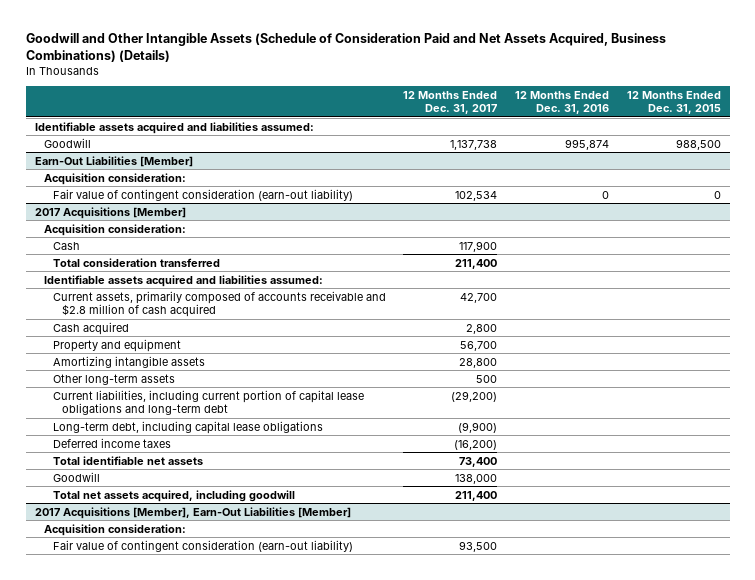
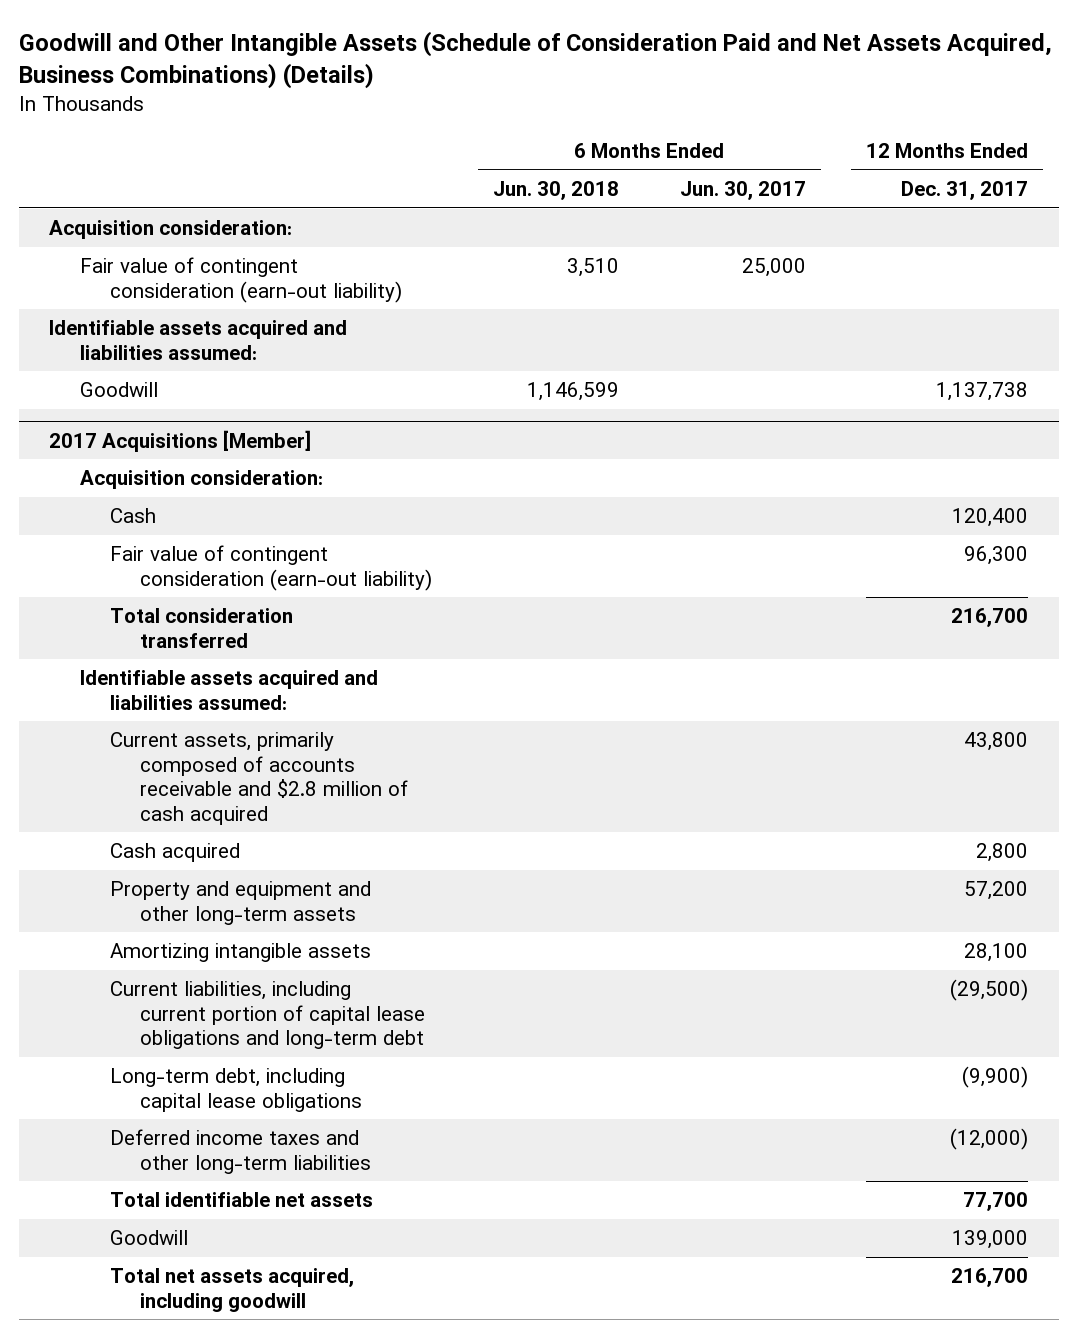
- | 12 Months Ended Dec. 31, 2017 | 12 Months Ended Dec. 31, 2016 | 12 Months Ended Dec. 31, 2015
+ | 6 Months Ended Jun. 30, 2018 | 6 Months Ended Jun. 30, 2017 | 12 Months Ended Dec. 31, 2017
+ Acquisition consideration:
+ Fair value of contingent consideration (earn-out liability) | 3,510 | 25,000 |
- Earn-Out Liabilities [Member]
- Acquisition consideration:
- Fair value of contingent consideration (earn-out liability) | 102,534 | 0 | 0
@ 2017 Acquisitions [Member]
- Cash | 117,900 | |
- Total consideration transferred | 211,400 | |
+ Cash | | | 120,400
+ Fair value of contingent consideration (earn-out liability) | | | 96,300
+ Total consideration transferred | | | 216,700
- Current assets, primarily composed of accounts receivable and $2.8 million of cash acquired | 42,700 | |
+ Current assets, primarily composed of accounts receivable and $2.8 million of cash acquired | | | 43,800
- Property and equipment | 56,700 | |
- Amortizing intangible assets | 28,800 | |
- Other long-term assets | 500 | |
- Current liabilities, including current portion of capital lease obligations and long-term debt | (29,200) | |
+ Property and equipment and other long-term assets | | | 57,200
+ Amortizing intangible assets | | | 28,100
+ Current liabilities, including current portion of capital lease obligations and long-term debt | | | (29,500)
- Deferred income taxes | (16,200) | |
- Total identifiable net assets | 73,400 | |
- Goodwill | 138,000 | |
- Total net assets acquired, including goodwill | 211,400 | |
- 2017 Acquisitions [Member], Earn-Out Liabilities [Member]
- Acquisition consideration:
- Fair value of contingent consideration (earn-out liability) | 93,500 | |
@ 2017 Acquisitions [Member]
+ Deferred income taxes and other long-term liabilities | | | (12,000)
+ Total identifiable net assets | | | 77,700
+ Goodwill | | | 139,000
+ Total net assets acquired, including goodwill | | | 216,700

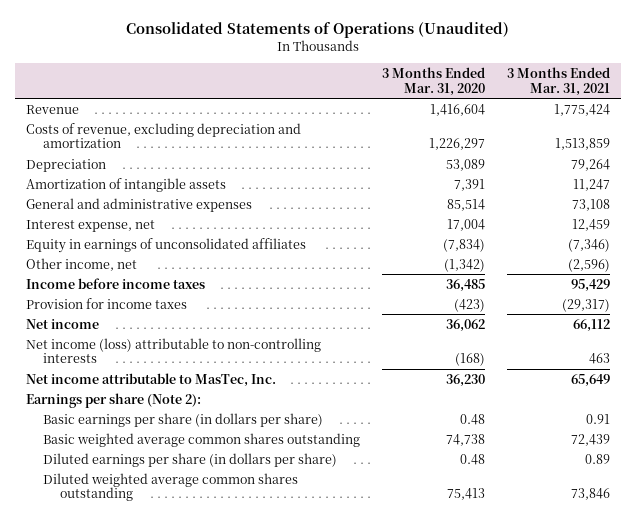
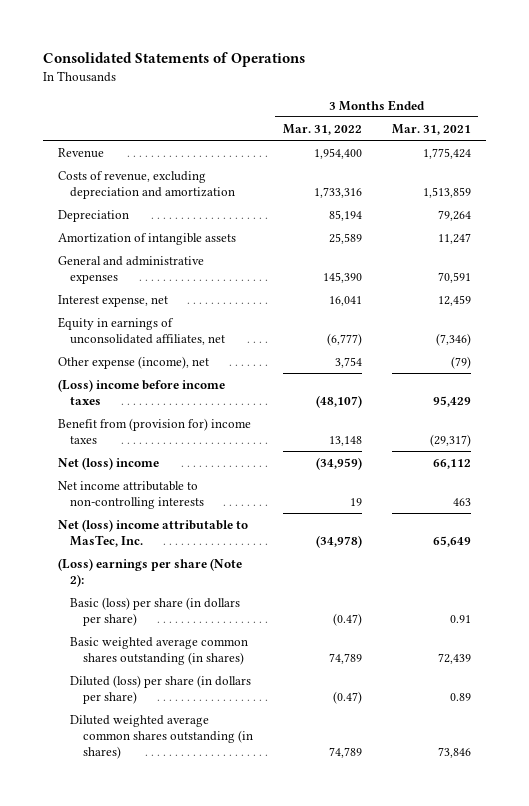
- Consolidated Statements of Operations (Unaudited)
+ Consolidated Statements of Operations
- | 3 Months Ended Mar. 31, 2020 | 3 Months Ended Mar. 31, 2021
+ | 3 Months Ended Mar. 31, 2022 | 3 Months Ended Mar. 31, 2021
- General and administrative expenses | 85,514 | 73,108
+ General and administrative expenses | 145,390 | 70,591
- Equity in earnings of unconsolidated affiliates | (7,834) | (7,346)
- Other income, net | (1,342) | (2,596)
- Income before income taxes | 36,485 | 95,429
- Provision for income taxes | (423) | (29,317)
- Net income | 36,062 | 66,112
- Net income (loss) attributable to non-controlling interests | (168) | 463
- Net income attributable to MasTec, Inc. | 36,230 | 65,649
- Earnings per share (Note 2):
- Basic earnings per share (in dollars per share) | 0.48 | 0.91
- Basic weighted average common shares outstanding | 74,738 | 72,439
- Diluted earnings per share (in dollars per share) | 0.48 | 0.89
- Diluted weighted average common shares outstanding | 75,413 | 73,846
+ Equity in earnings of unconsolidated affiliates, net | (6,777) | (7,346)
+ Other expense (income), net | 3,754 | (79)
+ (Loss) income before income taxes | (48,107) | 95,429
+ Benefit from (provision for) income taxes | 13,148 | (29,317)
+ Net (loss) income | (34,959) | 66,112
+ Net income attributable to non-controlling interests | 19 | 463
+ Net (loss) income attributable to MasTec, Inc. | (34,978) | 65,649
+ (Loss) earnings per share (Note 2):
+ Basic (loss) per share (in dollars per share) | (0.47) | 0.91
+ Basic weighted average common shares outstanding (in shares) | 74,789 | 72,439
+ Diluted (loss) per share (in dollars per share) | (0.47) | 0.89
+ Diluted weighted average common shares outstanding (in shares) | 74,789 | 73,846

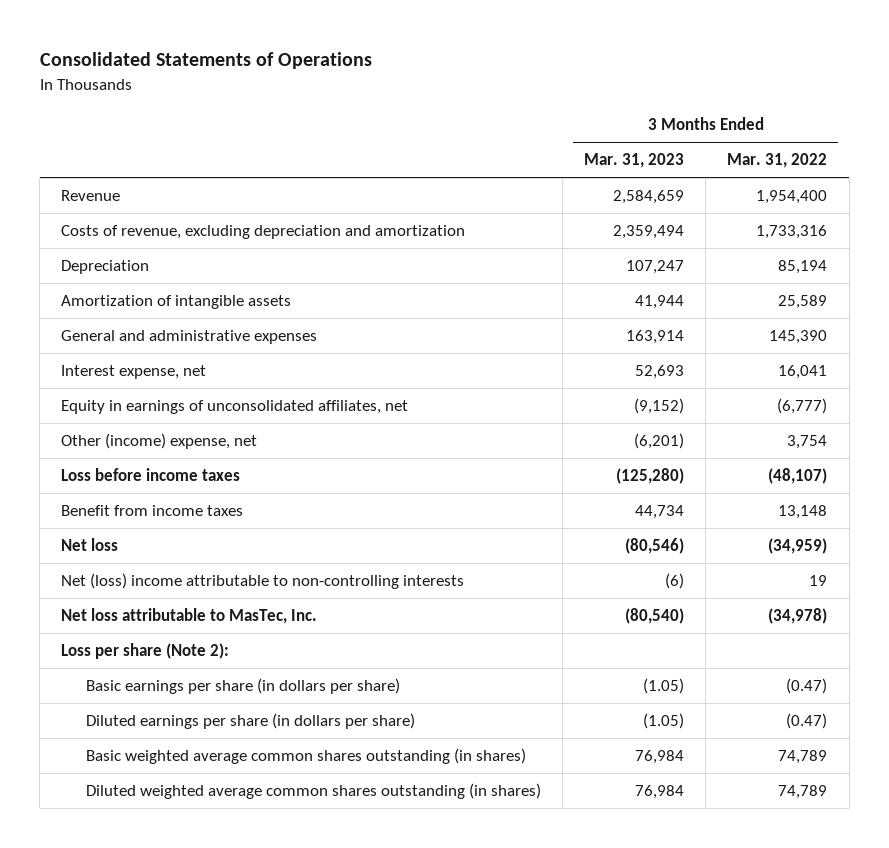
- | 3 Months Ended Mar. 31, 2022 | 3 Months Ended Mar. 31, 2021
+ | 3 Months Ended Mar. 31, 2023 | 3 Months Ended Mar. 31, 2022
- Other expense (income), net | 3,754 | (79)
- (Loss) income before income taxes | (48,107) | 95,429
- Benefit from (provision for) income taxes | 13,148 | (29,317)
- Net (loss) income | (34,959) | 66,112
- Net income attributable to non-controlling interests | 19 | 463
- Net (loss) income attributable to MasTec, Inc. | (34,978) | 65,649
- (Loss) earnings per share (Note 2):
- Basic (loss) per share (in dollars per share) | (0.47) | 0.91
+ Other (income) expense, net | (6,201) | 3,754
+ Loss before income taxes | (125,280) | (48,107)
+ Benefit from income taxes | 44,734 | 13,148
+ Net loss | (80,546) | (34,959)
+ Net (loss) income attributable to non-controlling interests | (6) | 19
+ Net loss attributable to MasTec, Inc. | (80,540) | (34,978)
+ Loss per share (Note 2):
+ Basic earnings per share (in dollars per share) | (1.05) | (0.47)
+ Diluted earnings per share (in dollars per share) | (1.05) | (0.47)
- Diluted (loss) per share (in dollars per share) | (0.47) | 0.89

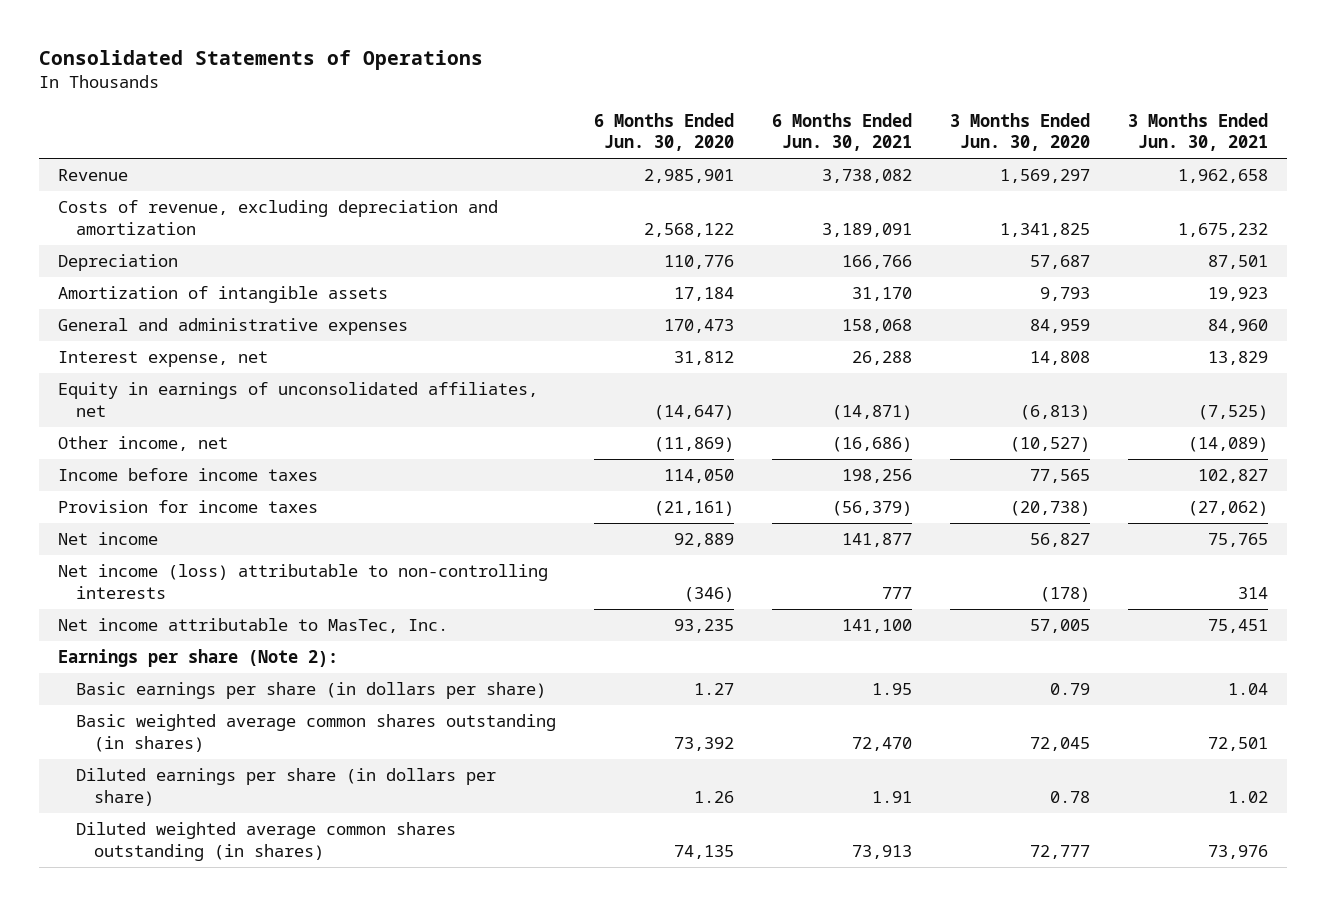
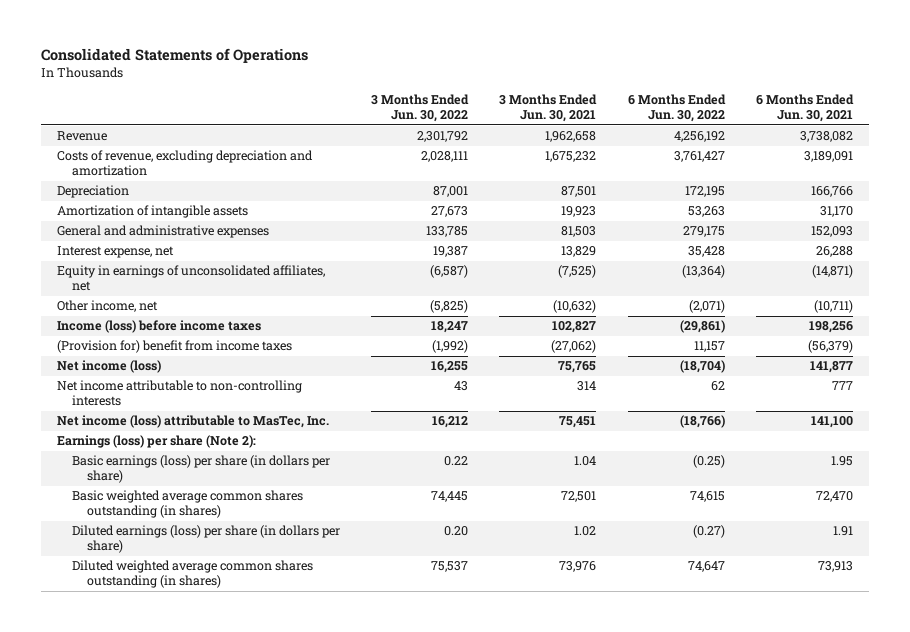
- | 6 Months Ended Jun. 30, 2020 | 6 Months Ended Jun. 30, 2021 | 3 Months Ended Jun. 30, 2020 | 3 Months Ended Jun. 30, 2021
+ | 3 Months Ended Jun. 30, 2022 | 3 Months Ended Jun. 30, 2021 | 6 Months Ended Jun. 30, 2022 | 6 Months Ended Jun. 30, 2021
- General and administrative expenses | 170,473 | 158,068 | 84,959 | 84,960
+ General and administrative expenses | 133,785 | 81,503 | 279,175 | 152,093
- Other income, net | (11,869) | (16,686) | (10,527) | (14,089)
- Income before income taxes | 114,050 | 198,256 | 77,565 | 102,827
- Provision for income taxes | (21,161) | (56,379) | (20,738) | (27,062)
- Net income | 92,889 | 141,877 | 56,827 | 75,765
- Net income (loss) attributable to non-controlling interests | (346) | 777 | (178) | 314
- Net income attributable to MasTec, Inc. | 93,235 | 141,100 | 57,005 | 75,451
- Earnings per share (Note 2):
- Basic earnings per share (in dollars per share) | 1.27 | 1.95 | 0.79 | 1.04
+ Other income, net | (5,825) | (10,632) | (2,071) | (10,711)
+ Income (loss) before income taxes | 18,247 | 102,827 | (29,861) | 198,256
+ (Provision for) benefit from income taxes | (1,992) | (27,062) | 11,157 | (56,379)
+ Net income (loss) | 16,255 | 75,765 | (18,704) | 141,877
+ Net income attributable to non-controlling interests | 43 | 314 | 62 | 777
+ Net income (loss) attributable to MasTec, Inc. | 16,212 | 75,451 | (18,766) | 141,100
+ Earnings (loss) per share (Note 2):
+ Basic earnings (loss) per share (in dollars per share) | 0.22 | 1.04 | (0.25) | 1.95
- Diluted earnings per share (in dollars per share) | 1.26 | 1.91 | 0.78 | 1.02
+ Diluted earnings (loss) per share (in dollars per share) | 0.20 | 1.02 | (0.27) | 1.91

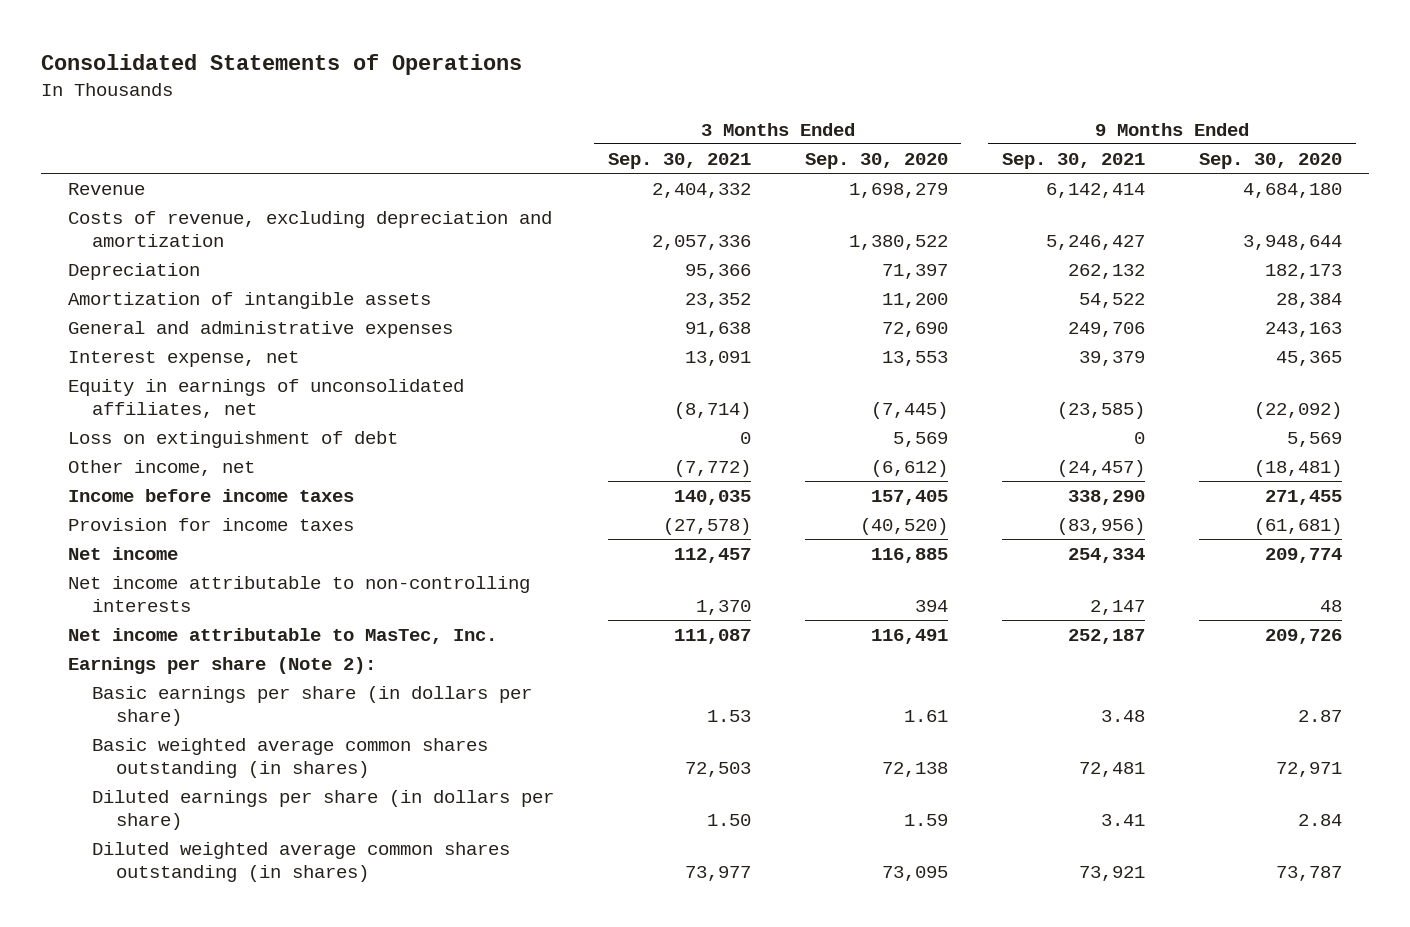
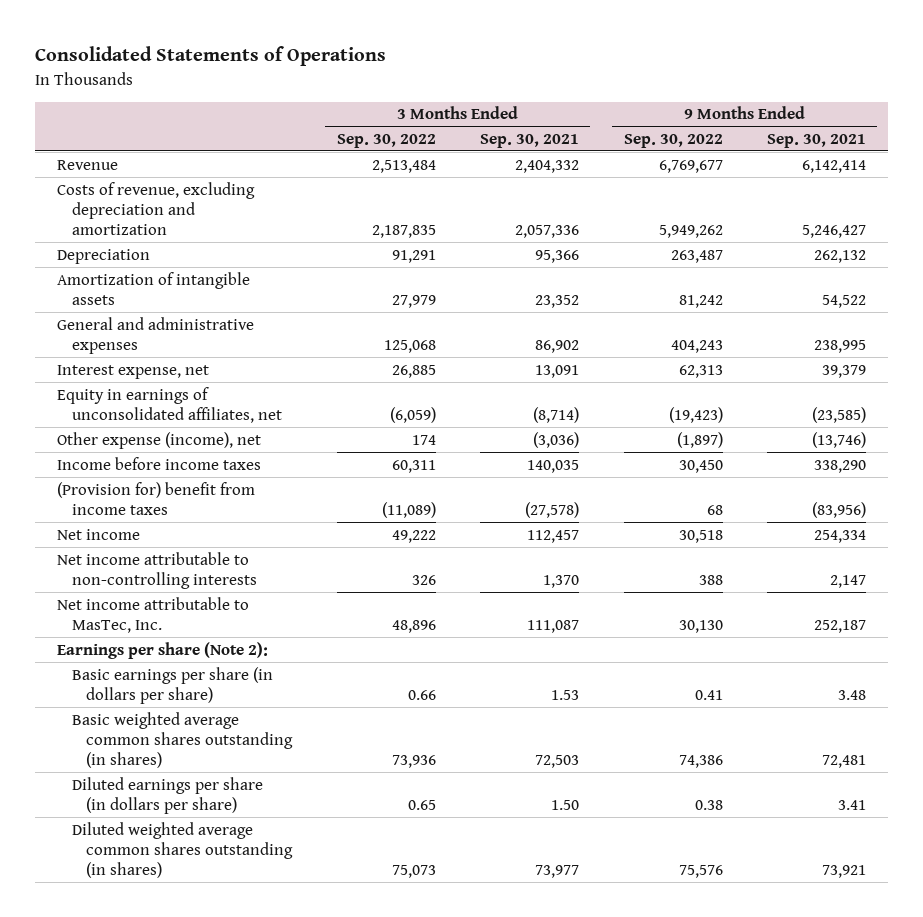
- | 3 Months Ended Sep. 30, 2021 | 3 Months Ended Sep. 30, 2020 | 9 Months Ended Sep. 30, 2021 | 9 Months Ended Sep. 30, 2020
+ | 3 Months Ended Sep. 30, 2022 | 3 Months Ended Sep. 30, 2021 | 9 Months Ended Sep. 30, 2022 | 9 Months Ended Sep. 30, 2021
- General and administrative expenses | 91,638 | 72,690 | 249,706 | 243,163
+ General and administrative expenses | 125,068 | 86,902 | 404,243 | 238,995
- Loss on extinguishment of debt | 0 | 5,569 | 0 | 5,569
- Other income, net | (7,772) | (6,612) | (24,457) | (18,481)
+ Other expense (income), net | 174 | (3,036) | (1,897) | (13,746)
- Provision for income taxes | (27,578) | (40,520) | (83,956) | (61,681)
+ (Provision for) benefit from income taxes | (11,089) | (27,578) | 68 | (83,956)

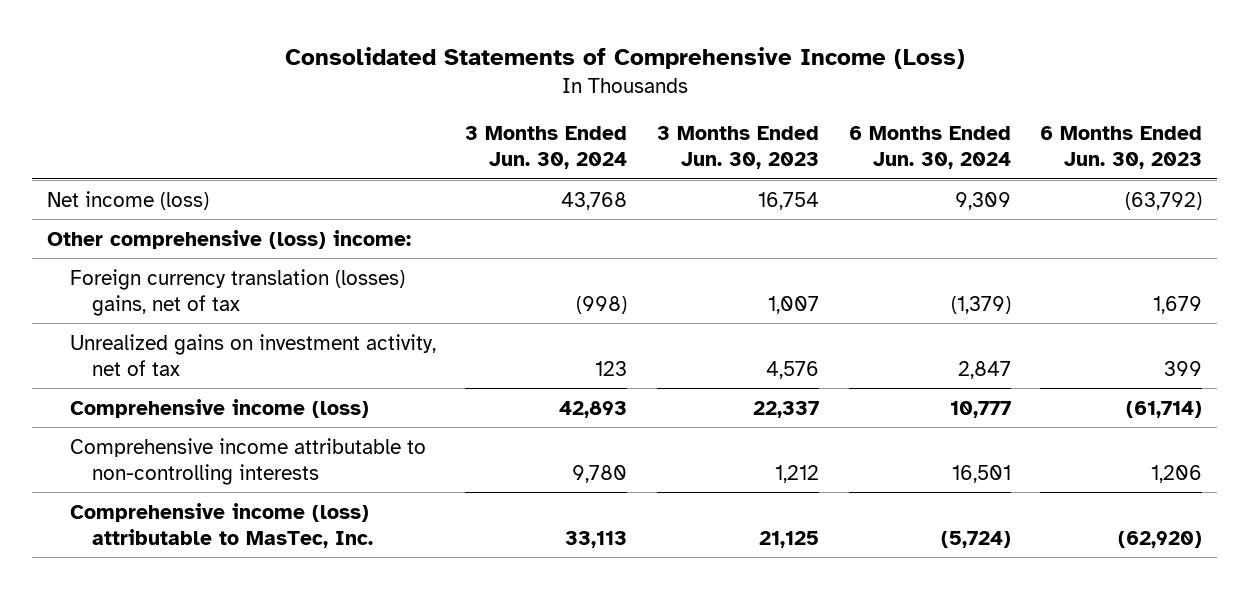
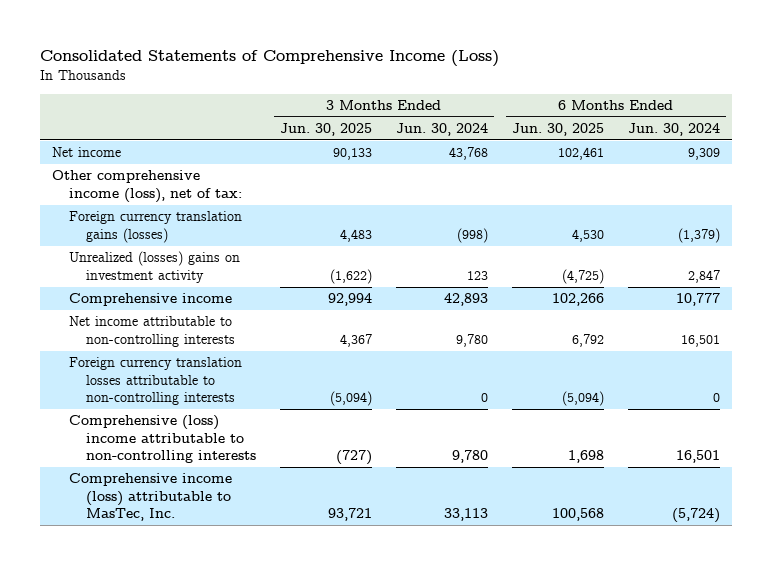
- | 3 Months Ended Jun. 30, 2024 | 3 Months Ended Jun. 30, 2023 | 6 Months Ended Jun. 30, 2024 | 6 Months Ended Jun. 30, 2023
+ | 3 Months Ended Jun. 30, 2025 | 3 Months Ended Jun. 30, 2024 | 6 Months Ended Jun. 30, 2025 | 6 Months Ended Jun. 30, 2024
- Net income (loss) | 43,768 | 16,754 | 9,309 | (63,792)
- Other comprehensive (loss) income:
- Foreign currency translation (losses) gains, net of tax | (998) | 1,007 | (1,379) | 1,679
- Unrealized gains on investment activity, net of tax | 123 | 4,576 | 2,847 | 399
- Comprehensive income (loss) | 42,893 | 22,337 | 10,777 | (61,714)
- Comprehensive income attributable to non-controlling interests | 9,780 | 1,212 | 16,501 | 1,206
+ Net income | 90,133 | 43,768 | 102,461 | 9,309
+ Other comprehensive income (loss), net of tax:
+ Foreign currency translation gains (losses) | 4,483 | (998) | 4,530 | (1,379)
+ Unrealized (losses) gains on investment activity | (1,622) | 123 | (4,725) | 2,847
+ Comprehensive income | 92,994 | 42,893 | 102,266 | 10,777
+ Net income attributable to non-controlling interests | 4,367 | 9,780 | 6,792 | 16,501
+ Foreign currency translation losses attributable to non-controlling interests | (5,094) | 0 | (5,094) | 0
+ Comprehensive (loss) income attributable to non-controlling interests | (727) | 9,780 | 1,698 | 16,501

